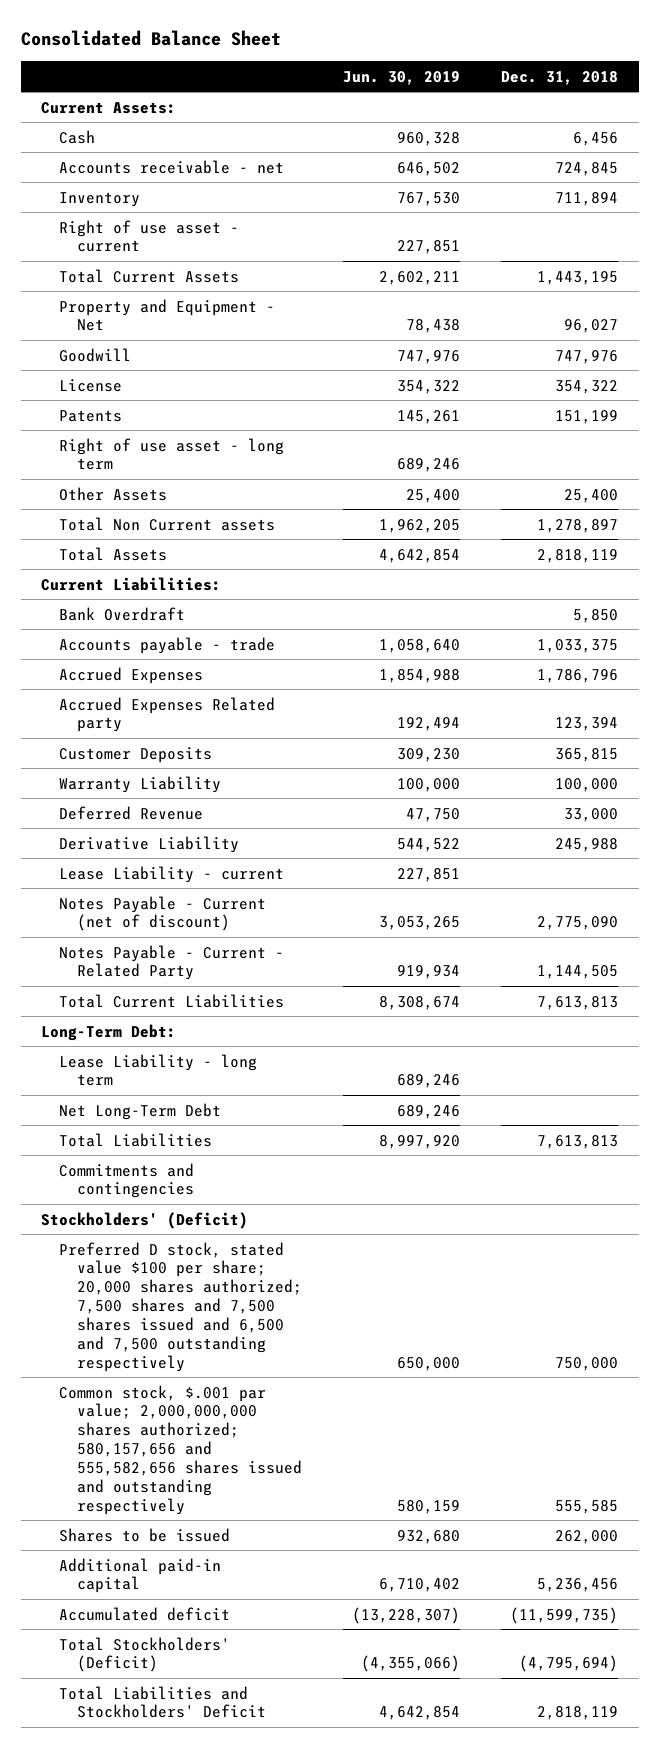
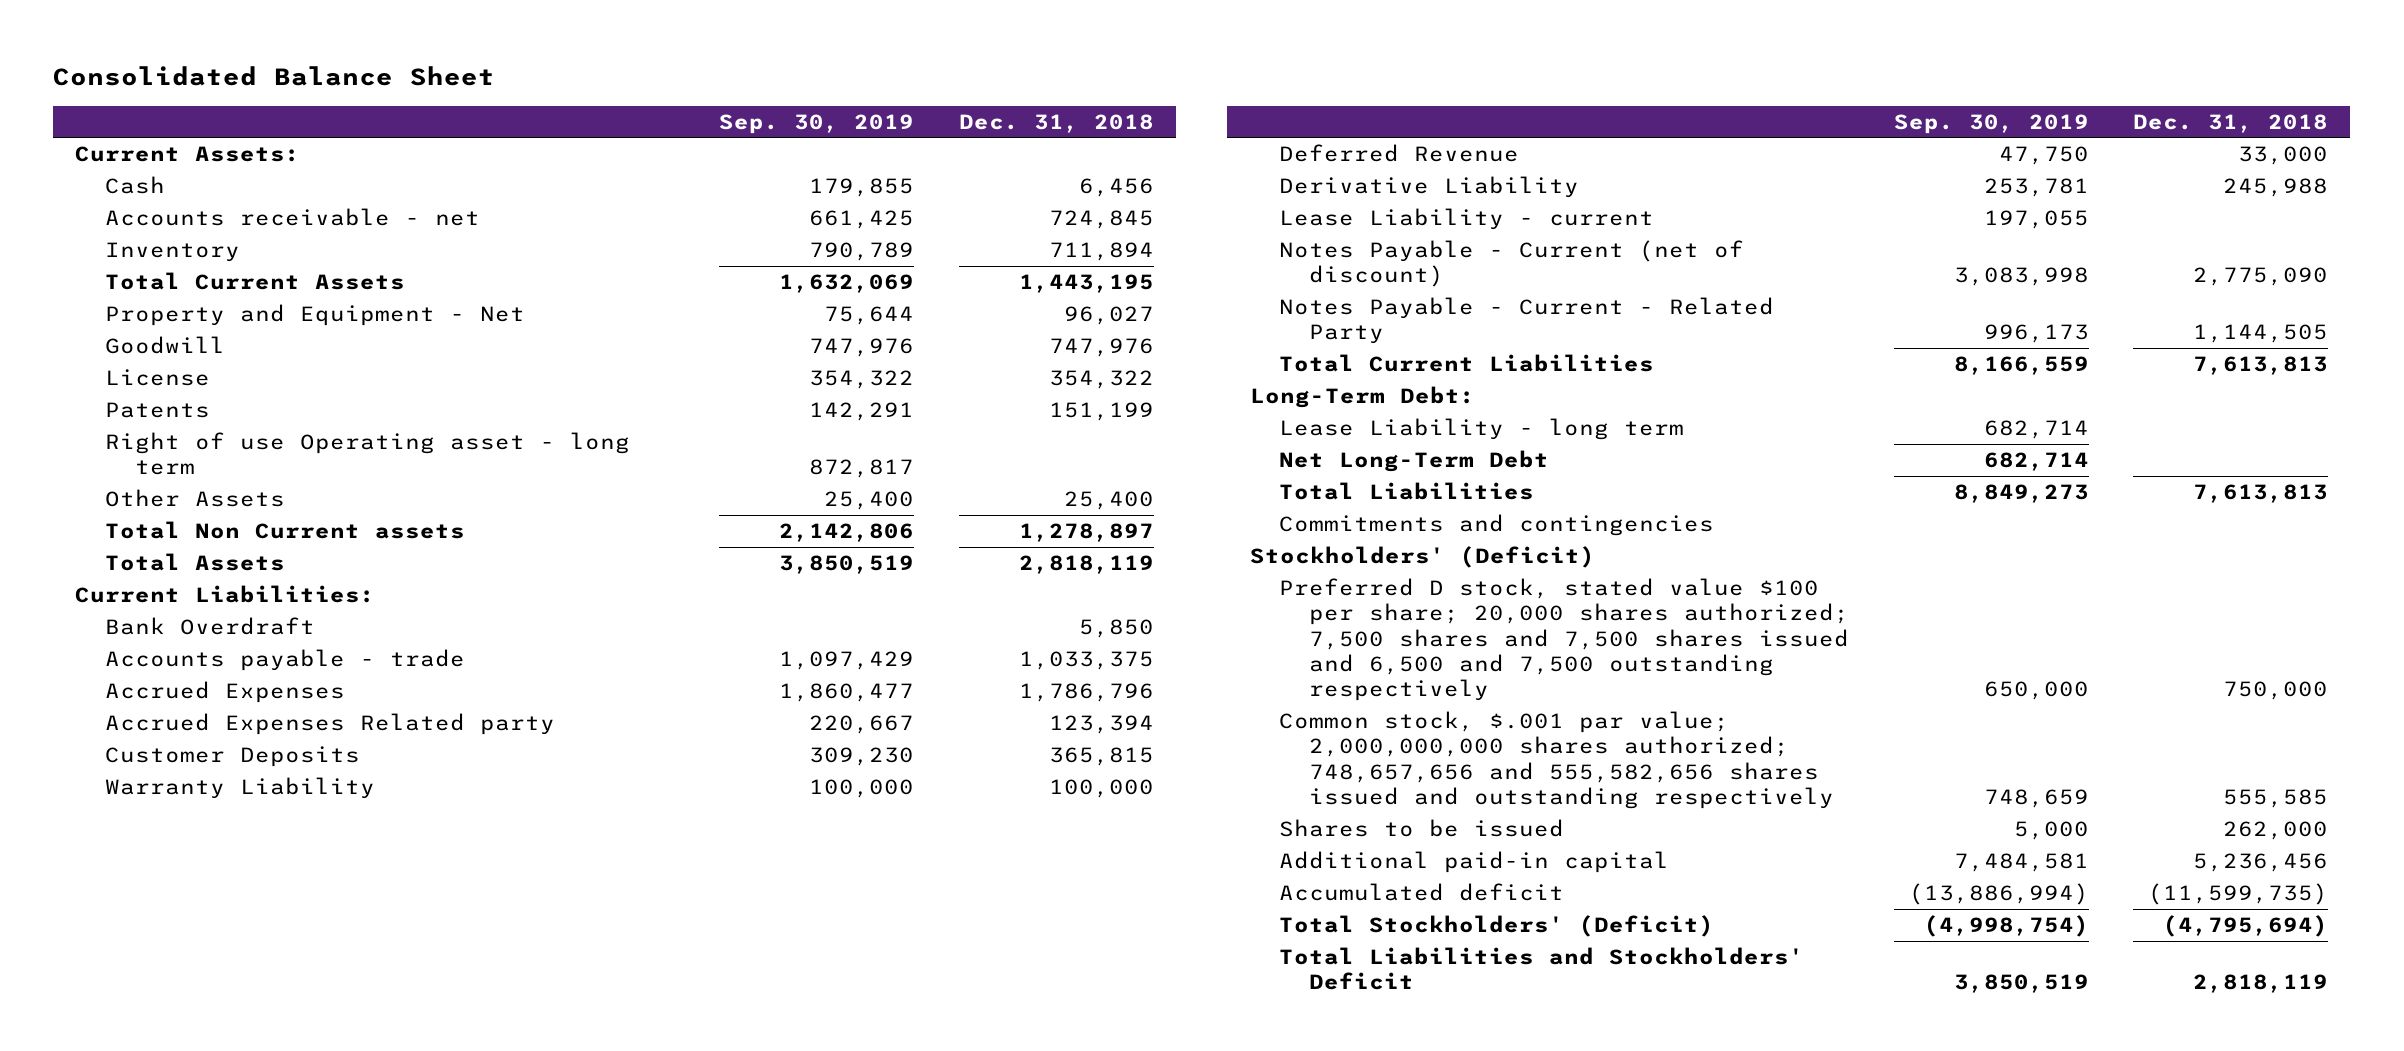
- | Jun. 30, 2019 | Dec. 31, 2018
+ | Sep. 30, 2019 | Dec. 31, 2018
- Right of use asset - current | 227,851 |
- Right of use asset - long term | 689,246 |
+ Right of use Operating asset - long term | 872,817 |
- Common stock, $.001 par value; 2,000,000,000 shares authorized; 580,157,656 and 555,582,656 shares issued and outstanding respectively | 580,159 | 555,585
+ Common stock, $.001 par value; 2,000,000,000 shares authorized; 748,657,656 and 555,582,656 shares issued and outstanding respectively | 748,659 | 555,585

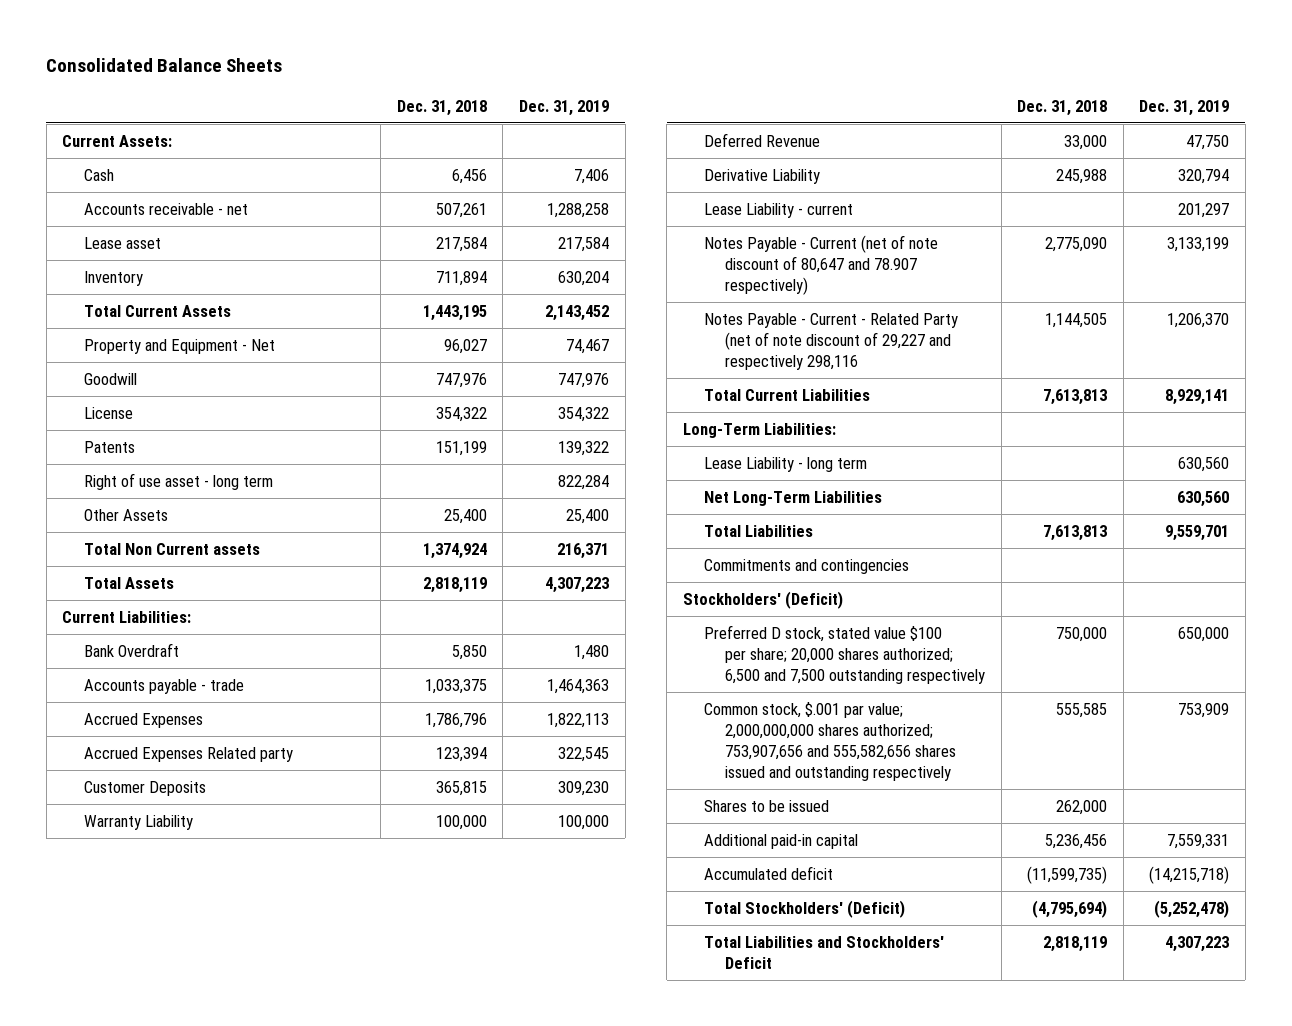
- Consolidated Balance Sheet
+ Consolidated Balance Sheets
- | Sep. 30, 2019 | Dec. 31, 2018
+ | Dec. 31, 2018 | Dec. 31, 2019
- Accounts receivable - net | 661,425 | 724,845
+ Accounts receivable - net | 507,261 | 1,288,258
+ Lease asset | 217,584 | 217,584
- Right of use Operating asset - long term | 872,817 |
+ Right of use asset - long term | | 822,284
- Total Non Current assets | 2,142,806 | 1,278,897
+ Total Non Current assets | 1,374,924 | 216,371
- Notes Payable - Current (net of discount) | 3,083,998 | 2,775,090
- Notes Payable - Current - Related Party | 996,173 | 1,144,505
+ Notes Payable - Current (net of note discount of 80,647 and 78.907 respectively) | 2,775,090 | 3,133,199
+ Notes Payable - Current - Related Party (net of note discount of 29,227 and respectively 298,116 | 1,144,505 | 1,206,370
- Long-Term Debt:
+ Long-Term Liabilities:
- Net Long-Term Debt | 682,714 |
+ Net Long-Term Liabilities | | 630,560
- Preferred D stock, stated value $100 per share; 20,000 shares authorized; 7,500 shares and 7,500 shares issued and 6,500 and 7,500 outstanding respectively | 650,000 | 750,000
- Common stock, $.001 par value; 2,000,000,000 shares authorized; 748,657,656 and 555,582,656 shares issued and outstanding respectively | 748,659 | 555,585
+ Preferred D stock, stated value $100 per share; 20,000 shares authorized; 6,500 and 7,500 outstanding respectively | 750,000 | 650,000
+ Common stock, $.001 par value; 2,000,000,000 shares authorized; 753,907,656 and 555,582,656 shares issued and outstanding respectively | 555,585 | 753,909

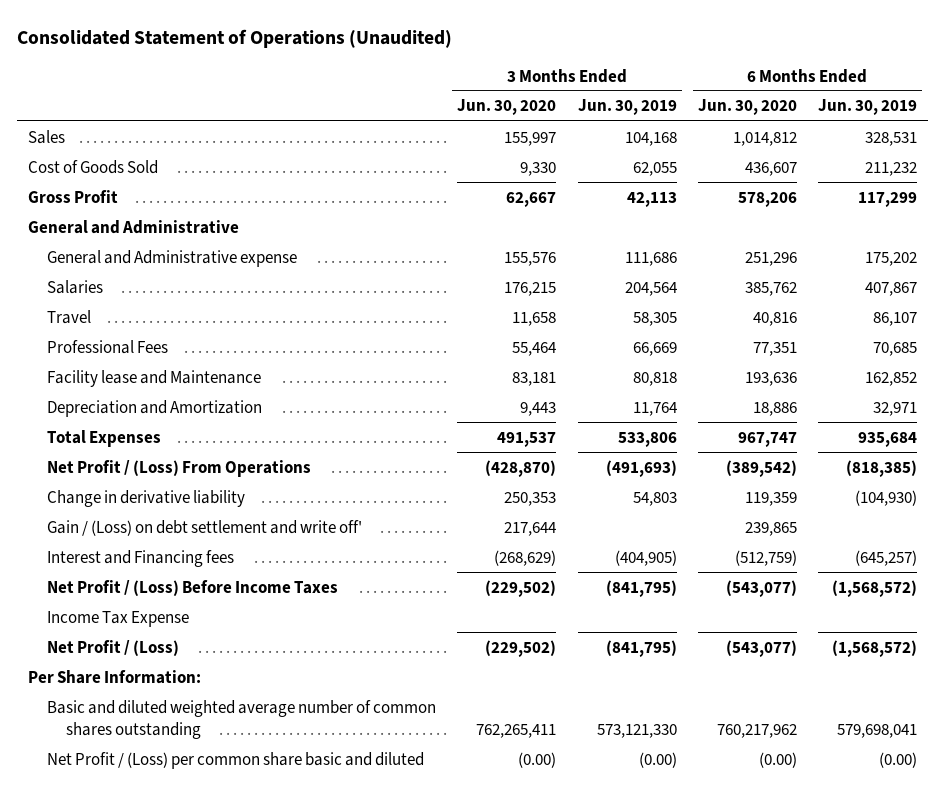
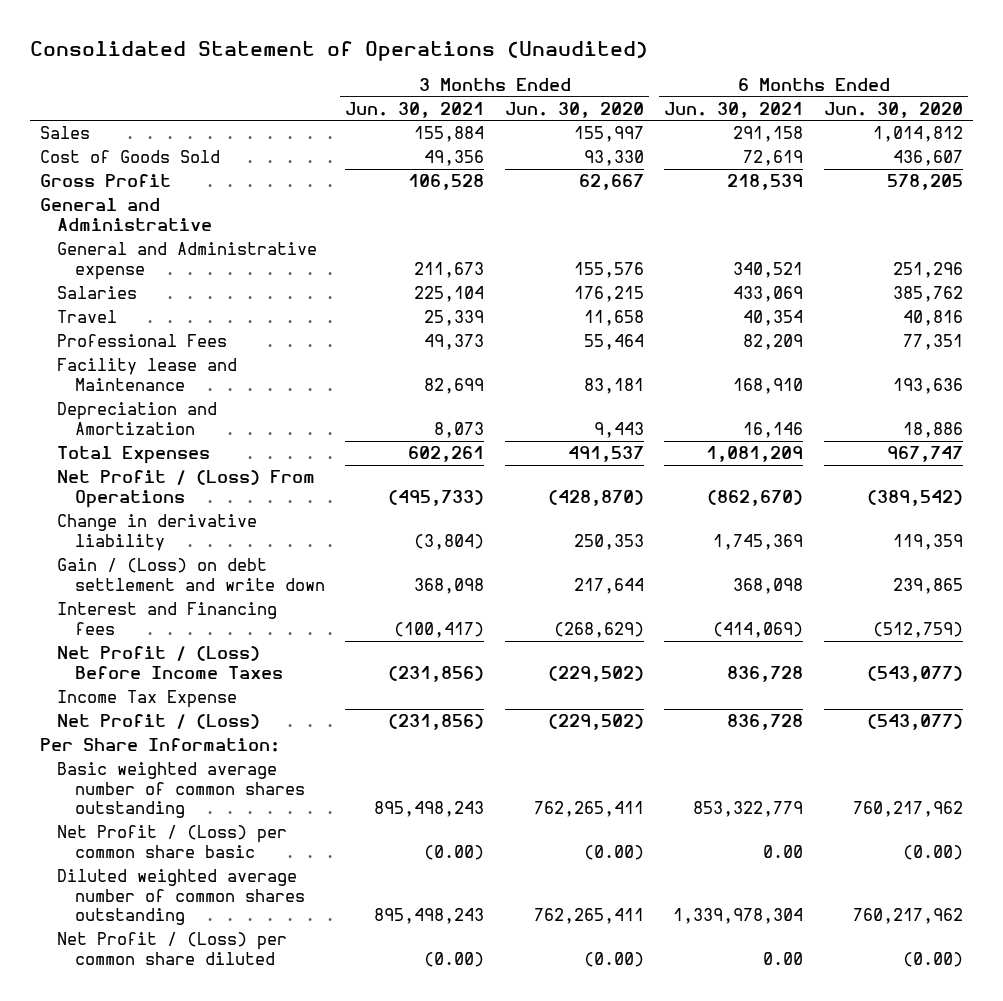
- | 3 Months Ended Jun. 30, 2020 | 3 Months Ended Jun. 30, 2019 | 6 Months Ended Jun. 30, 2020 | 6 Months Ended Jun. 30, 2019
+ | 3 Months Ended Jun. 30, 2021 | 3 Months Ended Jun. 30, 2020 | 6 Months Ended Jun. 30, 2021 | 6 Months Ended Jun. 30, 2020
- Cost of Goods Sold | 9,330 | 62,055 | 436,607 | 211,232
- Gross Profit | 62,667 | 42,113 | 578,206 | 117,299
+ Cost of Goods Sold | 49,356 | 93,330 | 72,619 | 436,607
+ Gross Profit | 106,528 | 62,667 | 218,539 | 578,205
- Gain / (Loss) on debt settlement and write off' | 217,644 | | 239,865 |
+ Gain / (Loss) on debt settlement and write down | 368,098 | 217,644 | 368,098 | 239,865
- Basic and diluted weighted average number of common shares outstanding | 762,265,411 | 573,121,330 | 760,217,962 | 579,698,041
- Net Profit / (Loss) per common share basic and diluted | (0.00) | (0.00) | (0.00) | (0.00)
+ Basic weighted average number of common shares outstanding | 895,498,243 | 762,265,411 | 853,322,779 | 760,217,962
+ Net Profit / (Loss) per common share basic | (0.00) | (0.00) | 0.00 | (0.00)
+ Diluted weighted average number of common shares outstanding | 895,498,243 | 762,265,411 | 1,339,978,304 | 760,217,962
+ Net Profit / (Loss) per common share diluted | (0.00) | (0.00) | 0.00 | (0.00)

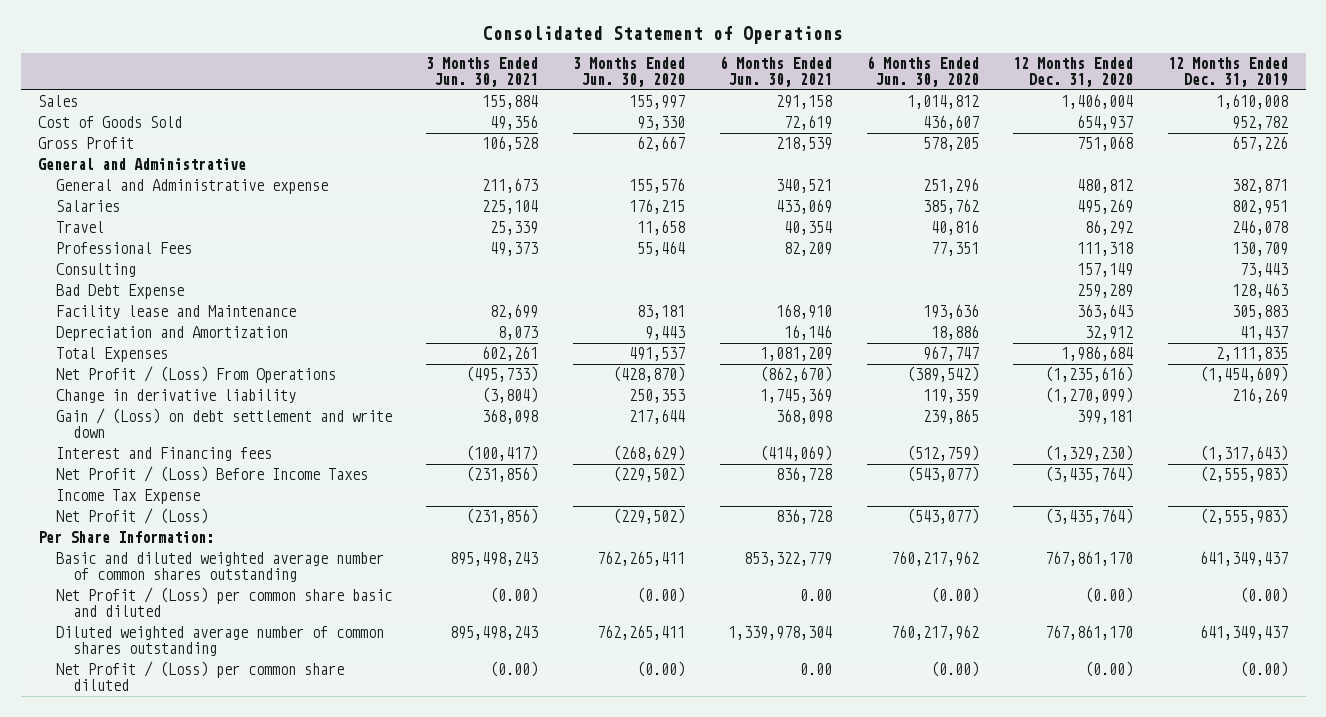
- Consolidated Statement of Operations (Unaudited)
+ Consolidated Statement of Operations
- | 3 Months Ended Jun. 30, 2021 | 3 Months Ended Jun. 30, 2020 | 6 Months Ended Jun. 30, 2021 | 6 Months Ended Jun. 30, 2020
+ | 3 Months Ended Jun. 30, 2021 | 3 Months Ended Jun. 30, 2020 | 6 Months Ended Jun. 30, 2021 | 6 Months Ended Jun. 30, 2020 | 12 Months Ended Dec. 31, 2020 | 12 Months Ended Dec. 31, 2019
+ Consulting | | | | | 157,149 | 73,443
+ Bad Debt Expense | | | | | 259,289 | 128,463
- Basic weighted average number of common shares outstanding | 895,498,243 | 762,265,411 | 853,322,779 | 760,217,962
- Net Profit / (Loss) per common share basic | (0.00) | (0.00) | 0.00 | (0.00)
+ Basic and diluted weighted average number of common shares outstanding | 895,498,243 | 762,265,411 | 853,322,779 | 760,217,962 | 767,861,170 | 641,349,437
+ Net Profit / (Loss) per common share basic and diluted | (0.00) | (0.00) | 0.00 | (0.00) | (0.00) | (0.00)

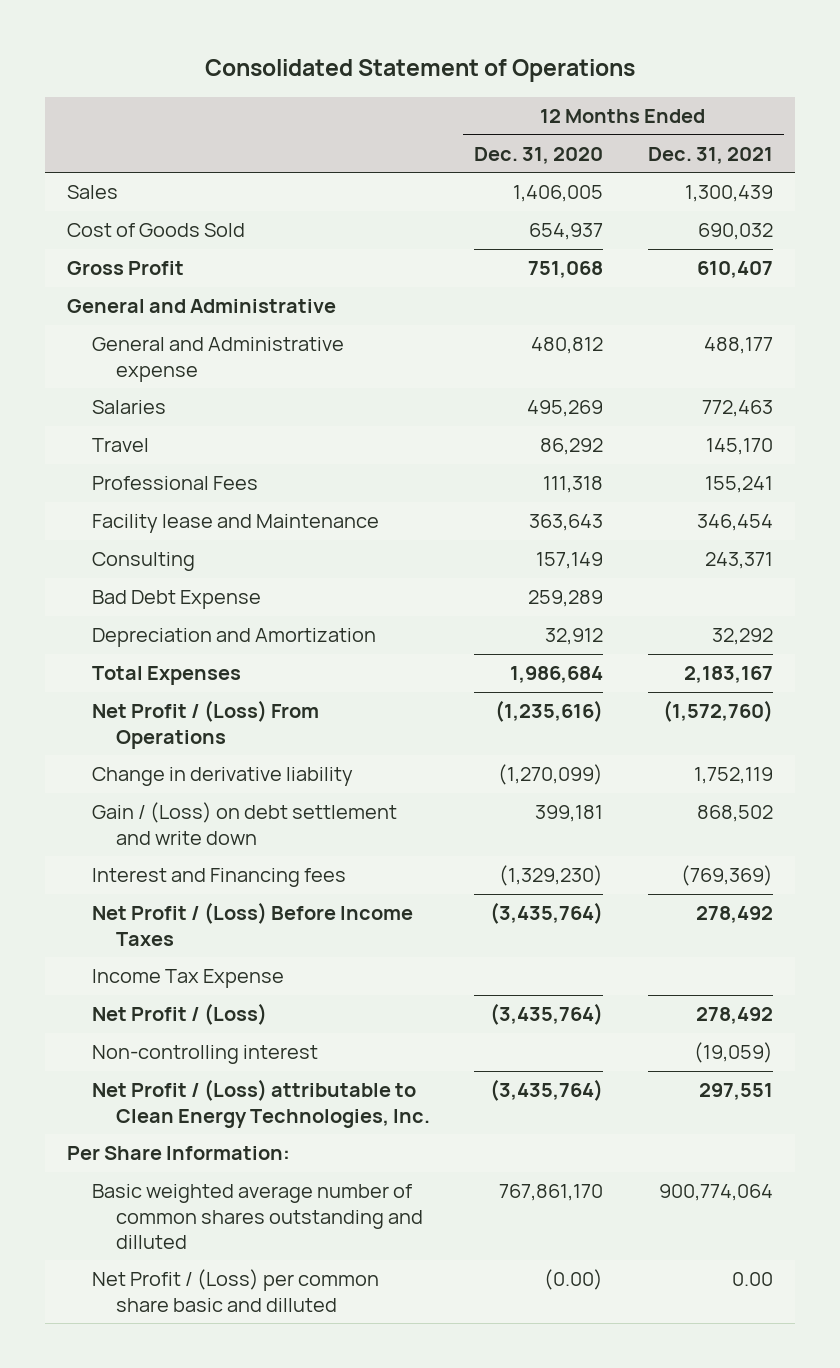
- | 3 Months Ended Jun. 30, 2021 | 3 Months Ended Jun. 30, 2020 | 6 Months Ended Jun. 30, 2021 | 6 Months Ended Jun. 30, 2020 | 12 Months Ended Dec. 31, 2020 | 12 Months Ended Dec. 31, 2019
+ | 12 Months Ended Dec. 31, 2020 | 12 Months Ended Dec. 31, 2021
- Sales | 155,884 | 155,997 | 291,158 | 1,014,812 | 1,406,004 | 1,610,008
+ Sales | 1,406,005 | 1,300,439
moved up: Facility lease and Maintenance | 363,643 | 346,454
+ Non-controlling interest | | (19,059)
+ Net Profit / (Loss) attributable to Clean Energy Technologies, Inc. | (3,435,764) | 297,551
- Basic and diluted weighted average number of common shares outstanding | 895,498,243 | 762,265,411 | 853,322,779 | 760,217,962 | 767,861,170 | 641,349,437
- Net Profit / (Loss) per common share basic and diluted | (0.00) | (0.00) | 0.00 | (0.00) | (0.00) | (0.00)
- Diluted weighted average number of common shares outstanding | 895,498,243 | 762,265,411 | 1,339,978,304 | 760,217,962 | 767,861,170 | 641,349,437
- Net Profit / (Loss) per common share diluted | (0.00) | (0.00) | 0.00 | (0.00) | (0.00) | (0.00)
+ Basic weighted average number of common shares outstanding and dilluted | 767,861,170 | 900,774,064
+ Net Profit / (Loss) per common share basic and dilluted | (0.00) | 0.00

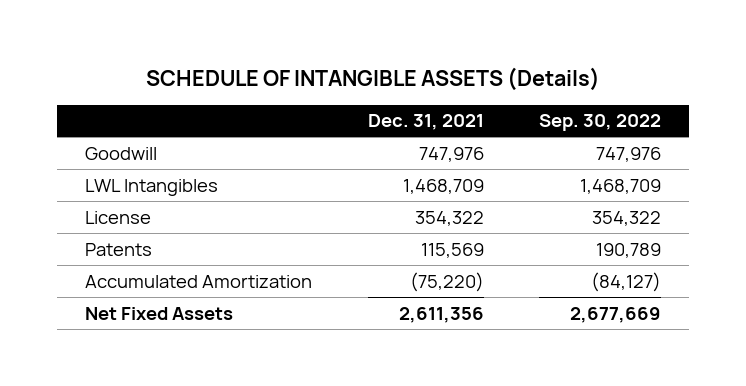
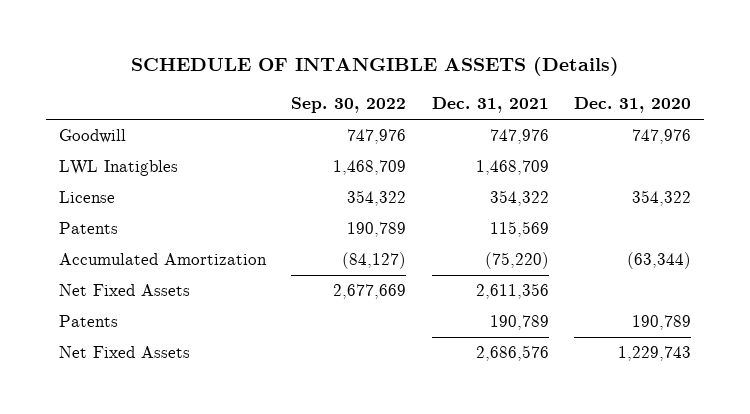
- | Dec. 31, 2021 | Sep. 30, 2022
+ | Sep. 30, 2022 | Dec. 31, 2021 | Dec. 31, 2020
- LWL Intangibles | 1,468,709 | 1,468,709
+ LWL Inatigbles | 1,468,709 | 1,468,709 |
+ Patents | | 190,789 | 190,789
+ Net Fixed Assets | | 2,686,576 | 1,229,743

